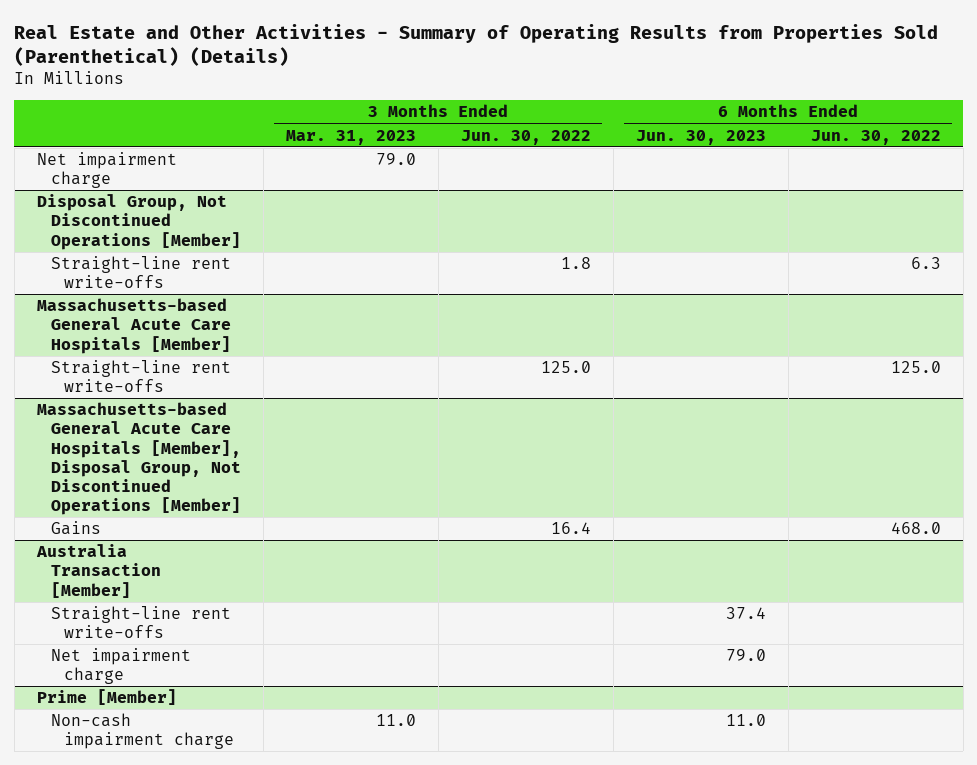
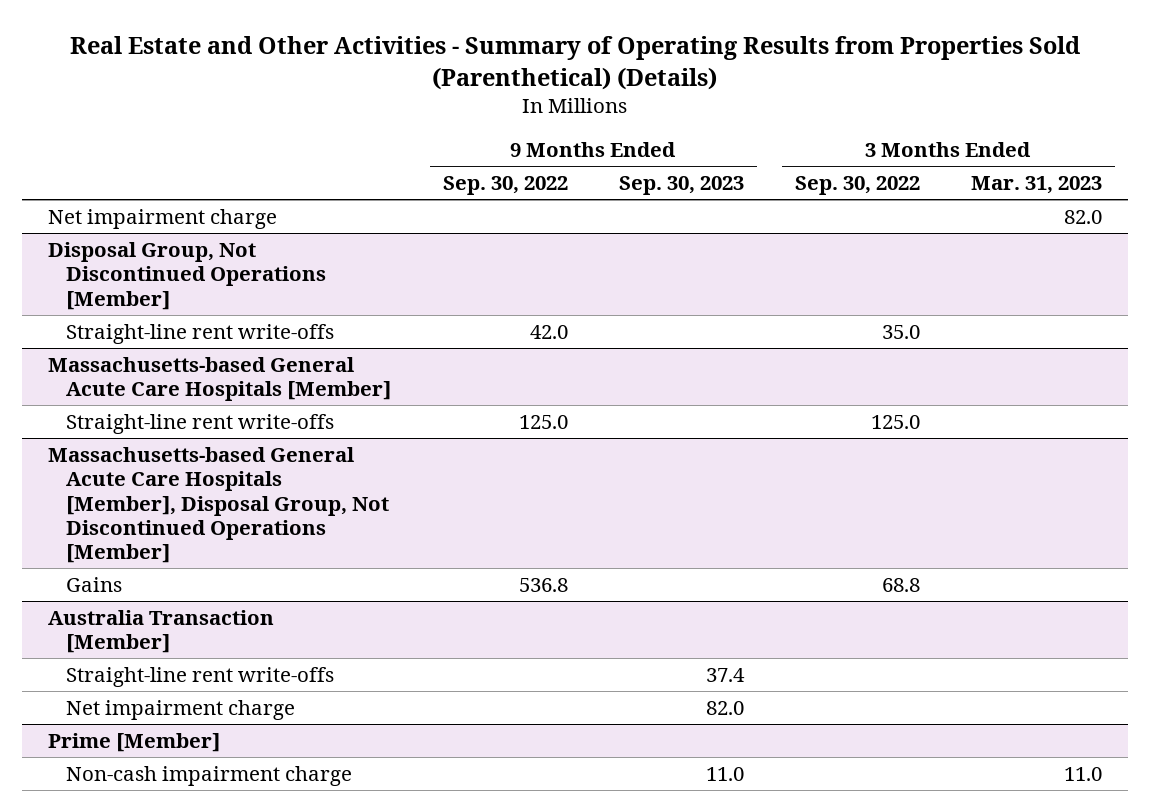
- | 3 Months Ended Mar. 31, 2023 | 3 Months Ended Jun. 30, 2022 | 6 Months Ended Jun. 30, 2023 | 6 Months Ended Jun. 30, 2022
+ | 9 Months Ended Sep. 30, 2022 | 9 Months Ended Sep. 30, 2023 | 3 Months Ended Sep. 30, 2022 | 3 Months Ended Mar. 31, 2023
- Net impairment charge | 79.0 | | |
+ Net impairment charge | | | | 82.0

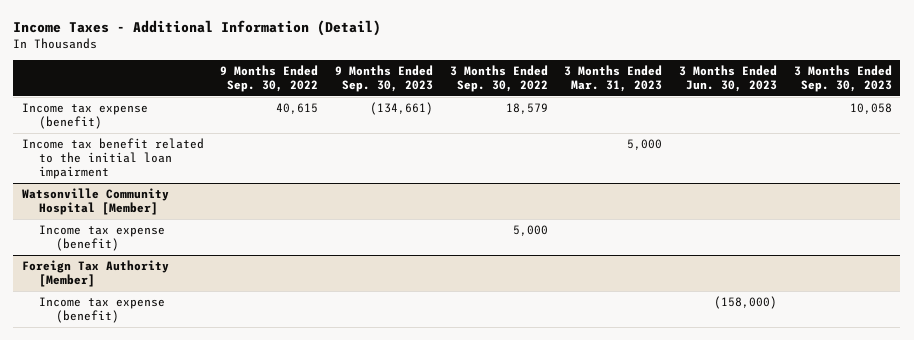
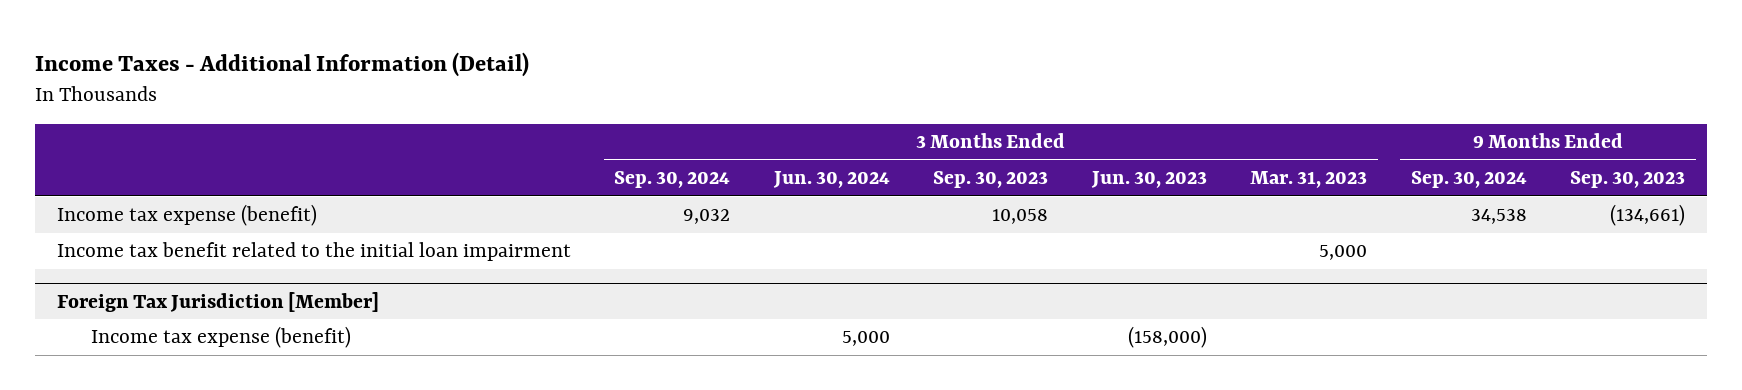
- | 9 Months Ended Sep. 30, 2022 | 9 Months Ended Sep. 30, 2023 | 3 Months Ended Sep. 30, 2022 | 3 Months Ended Mar. 31, 2023 | 3 Months Ended Jun. 30, 2023 | 3 Months Ended Sep. 30, 2023
+ | 3 Months Ended Sep. 30, 2024 | 3 Months Ended Jun. 30, 2024 | 3 Months Ended Sep. 30, 2023 | 3 Months Ended Jun. 30, 2023 | 3 Months Ended Mar. 31, 2023 | 9 Months Ended Sep. 30, 2024 | 9 Months Ended Sep. 30, 2023
- Watsonville Community Hospital [Member]
- Income tax expense (benefit) | | | 5,000 | | |
- Foreign Tax Authority [Member]
+ Foreign Tax Jurisdiction [Member]

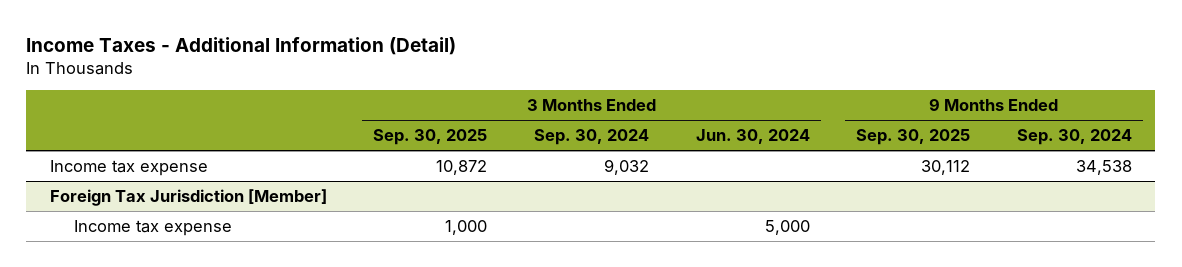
- | 3 Months Ended Sep. 30, 2024 | 3 Months Ended Jun. 30, 2024 | 3 Months Ended Sep. 30, 2023 | 3 Months Ended Jun. 30, 2023 | 3 Months Ended Mar. 31, 2023 | 9 Months Ended Sep. 30, 2024 | 9 Months Ended Sep. 30, 2023
+ | 3 Months Ended Sep. 30, 2025 | 3 Months Ended Sep. 30, 2024 | 3 Months Ended Jun. 30, 2024 | 9 Months Ended Sep. 30, 2025 | 9 Months Ended Sep. 30, 2024
- Income tax expense (benefit) | 9,032 | | 10,058 | | | 34,538 | (134,661)
- Income tax benefit related to the initial loan impairment | | | | | 5,000 | |
+ Income tax expense | 10,872 | 9,032 | | 30,112 | 34,538
@ Foreign Tax Jurisdiction [Member]
- Income tax expense (benefit) | | 5,000 | | (158,000) | | |
+ Income tax expense | 1,000 | | 5,000 | |

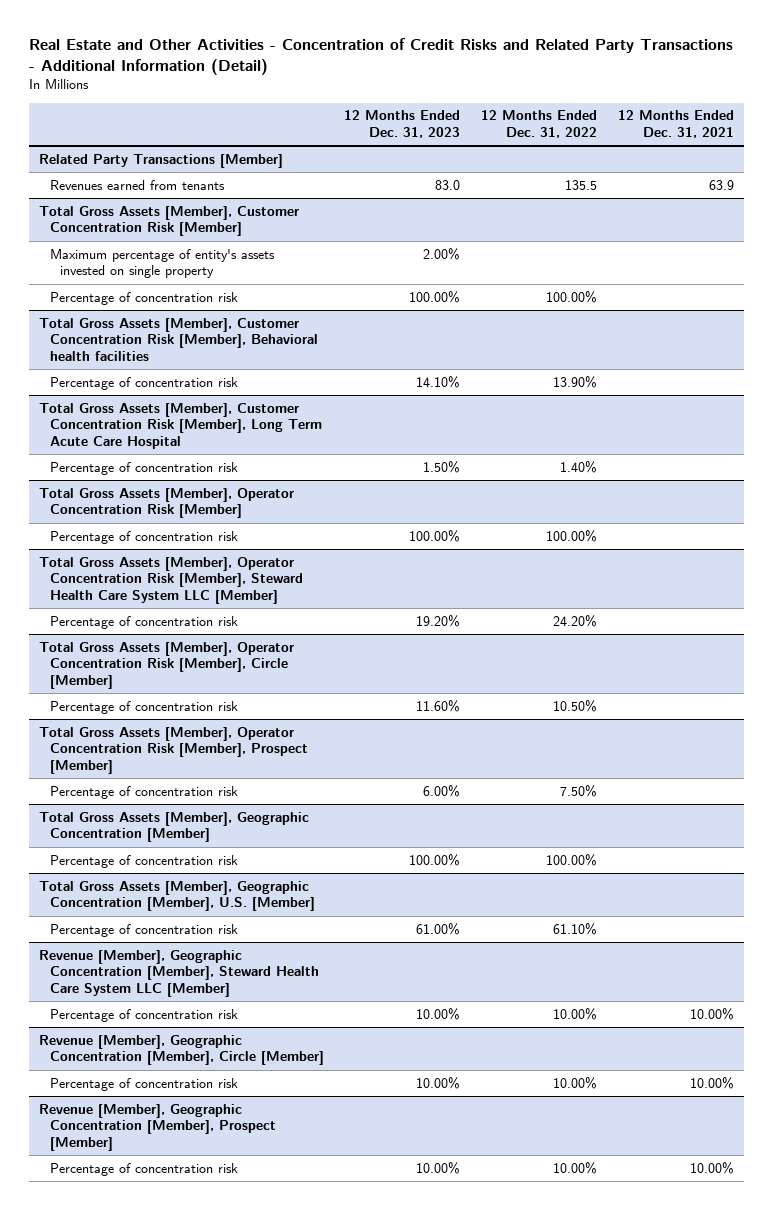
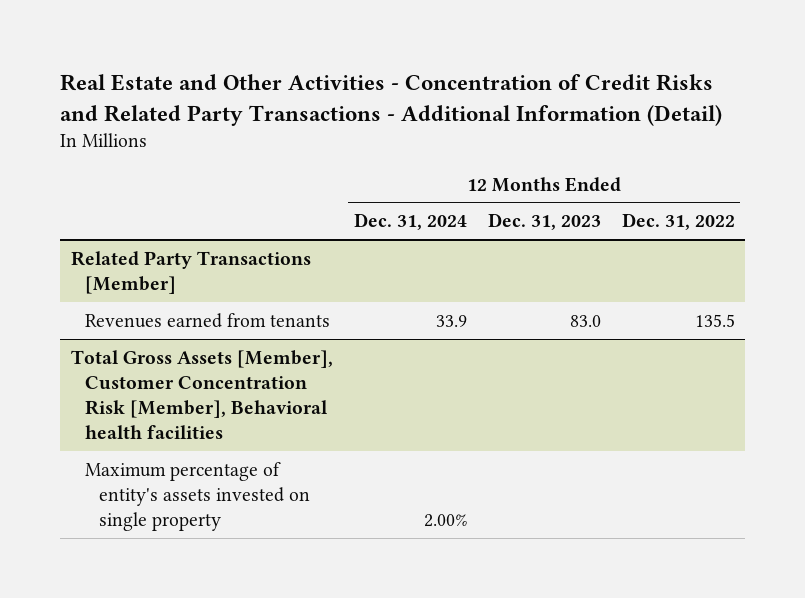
- | 12 Months Ended Dec. 31, 2023 | 12 Months Ended Dec. 31, 2022 | 12 Months Ended Dec. 31, 2021
+ | 12 Months Ended Dec. 31, 2024 | 12 Months Ended Dec. 31, 2023 | 12 Months Ended Dec. 31, 2022
- Total Gross Assets [Member], Customer Concentration Risk [Member]
- Maximum percentage of entity's assets invested on single property | 2.00% | |
- Percentage of concentration risk | 100.00% | 100.00% |
@ Total Gross Assets [Member], Customer Concentration Risk [Member], Behavioral health facilities
- Percentage of concentration risk | 14.10% | 13.90% |
- Total Gross Assets [Member], Customer Concentration Risk [Member], Long Term Acute Care Hospital
- Percentage of concentration risk | 1.50% | 1.40% |
- Total Gross Assets [Member], Operator Concentration Risk [Member]
- Percentage of concentration risk | 100.00% | 100.00% |
- Total Gross Assets [Member], Operator Concentration Risk [Member], Steward Health Care System LLC [Member]
- Percentage of concentration risk | 19.20% | 24.20% |
- Total Gross Assets [Member], Operator Concentration Risk [Member], Circle [Member]
- Percentage of concentration risk | 11.60% | 10.50% |
- Total Gross Assets [Member], Operator Concentration Risk [Member], Prospect [Member]
- Percentage of concentration risk | 6.00% | 7.50% |
- Total Gross Assets [Member], Geographic Concentration [Member]
- Percentage of concentration risk | 100.00% | 100.00% |
- Total Gross Assets [Member], Geographic Concentration [Member], U.S. [Member]
- Percentage of concentration risk | 61.00% | 61.10% |
- Revenue [Member], Geographic Concentration [Member], Steward Health Care System LLC [Member]
- Percentage of concentration risk | 10.00% | 10.00% | 10.00%
- Revenue [Member], Geographic Concentration [Member], Circle [Member]
- Percentage of concentration risk | 10.00% | 10.00% | 10.00%
- Revenue [Member], Geographic Concentration [Member], Prospect [Member]
- Percentage of concentration risk | 10.00% | 10.00% | 10.00%
@ Total Gross Assets [Member], Customer Concentration Risk [Member], Behavioral health facilities
+ Maximum percentage of entity's assets invested on single property | 2.00% | |

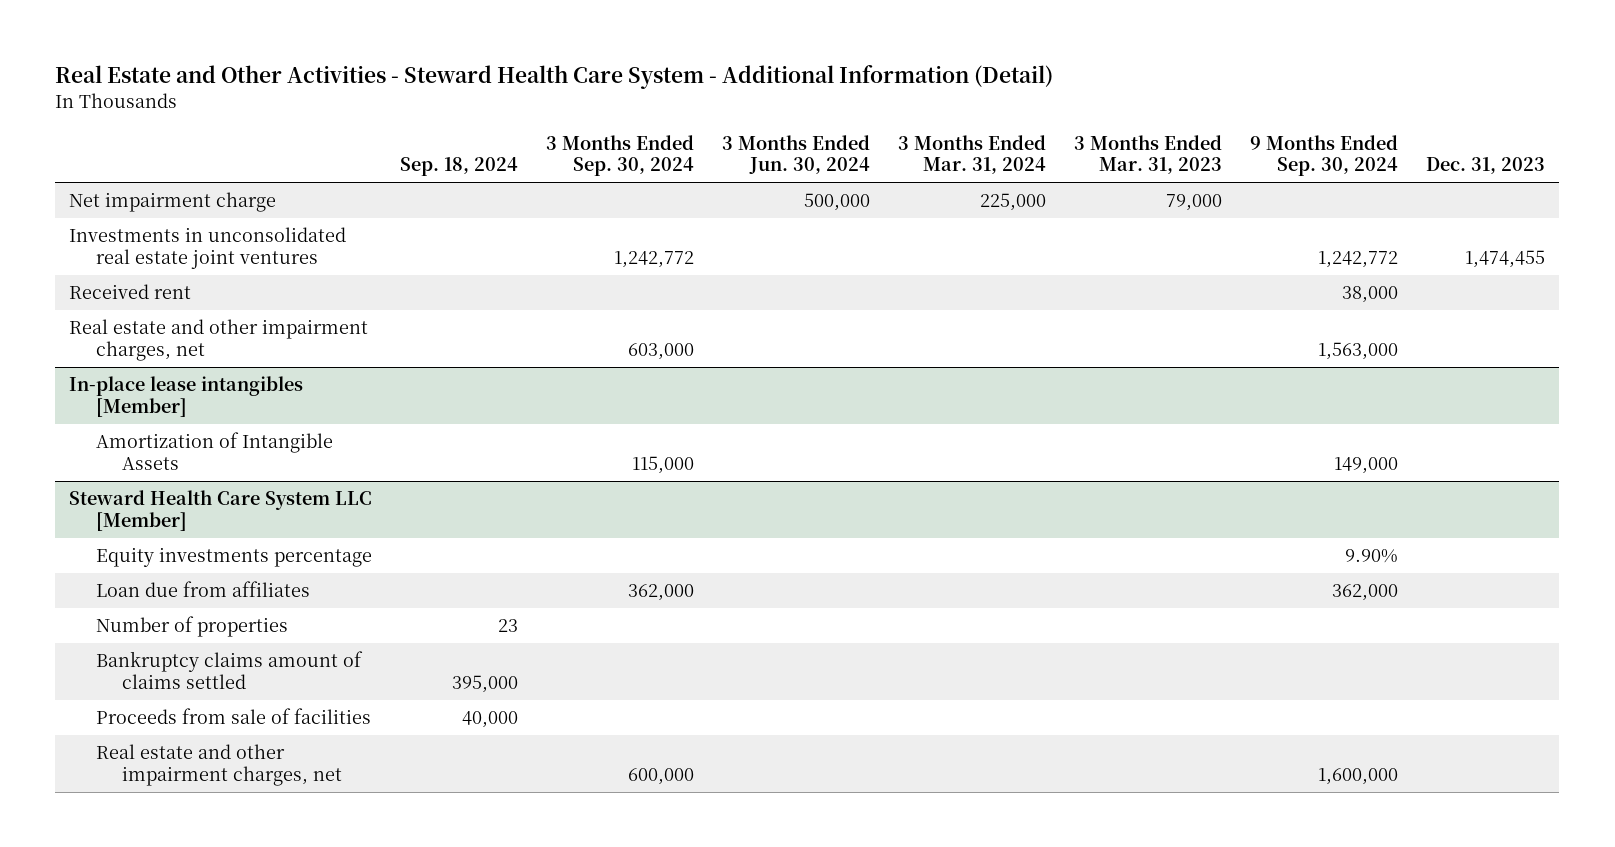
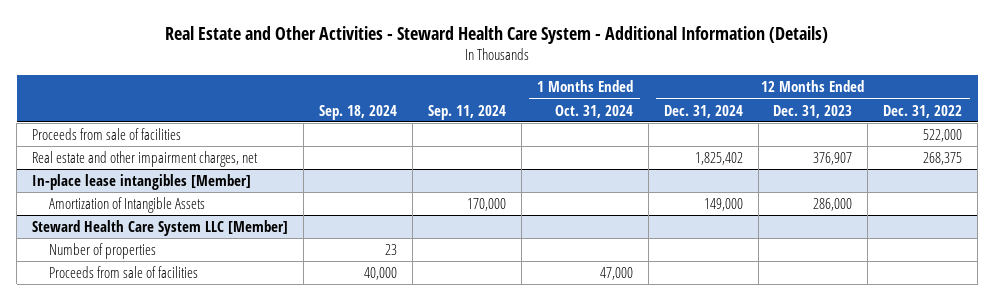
- Real Estate and Other Activities - Steward Health Care System - Additional Information (Detail)
+ Real Estate and Other Activities - Steward Health Care System - Additional Information (Details)
- | Sep. 18, 2024 | 3 Months Ended Sep. 30, 2024 | 3 Months Ended Jun. 30, 2024 | 3 Months Ended Mar. 31, 2024 | 3 Months Ended Mar. 31, 2023 | 9 Months Ended Sep. 30, 2024 | Dec. 31, 2023
+ | Sep. 18, 2024 | Sep. 11, 2024 | 1 Months Ended Oct. 31, 2024 | 12 Months Ended Dec. 31, 2024 | 12 Months Ended Dec. 31, 2023 | 12 Months Ended Dec. 31, 2022
- Net impairment charge | | | 500,000 | 225,000 | 79,000 | |
- Investments in unconsolidated real estate joint ventures | | 1,242,772 | | | | 1,242,772 | 1,474,455
- Received rent | | | | | | 38,000 |
+ Proceeds from sale of facilities | | | | | | 522,000
@ Steward Health Care System LLC [Member]
- Equity investments percentage | | | | | | 9.90% |
- Loan due from affiliates | | 362,000 | | | | 362,000 |
- Bankruptcy claims amount of claims settled | 395,000 | | | | | |
- Real estate and other impairment charges, net | | 600,000 | | | | 1,600,000 |

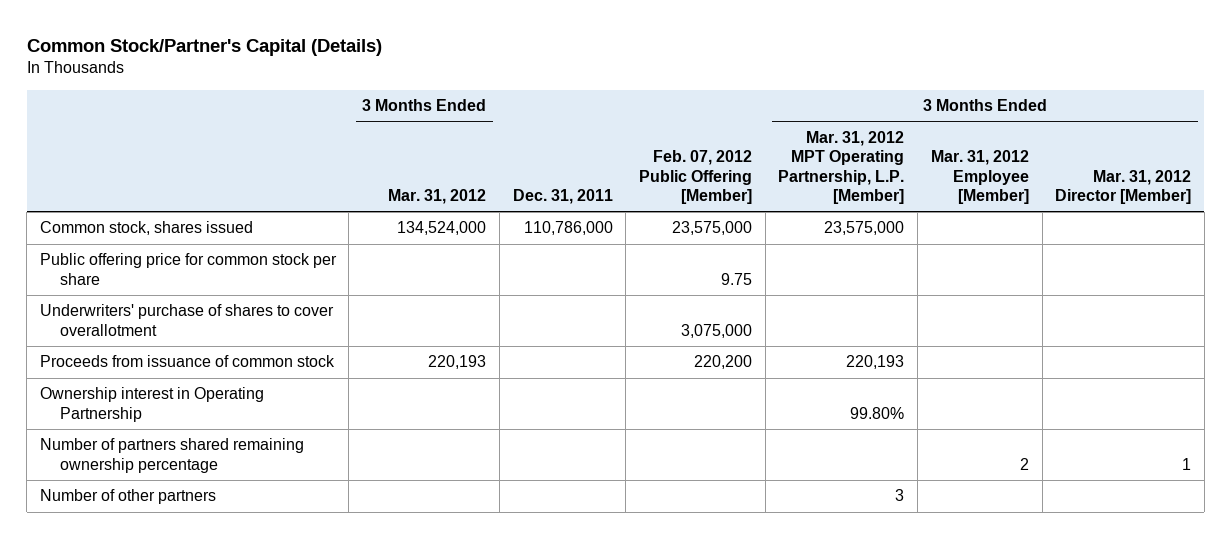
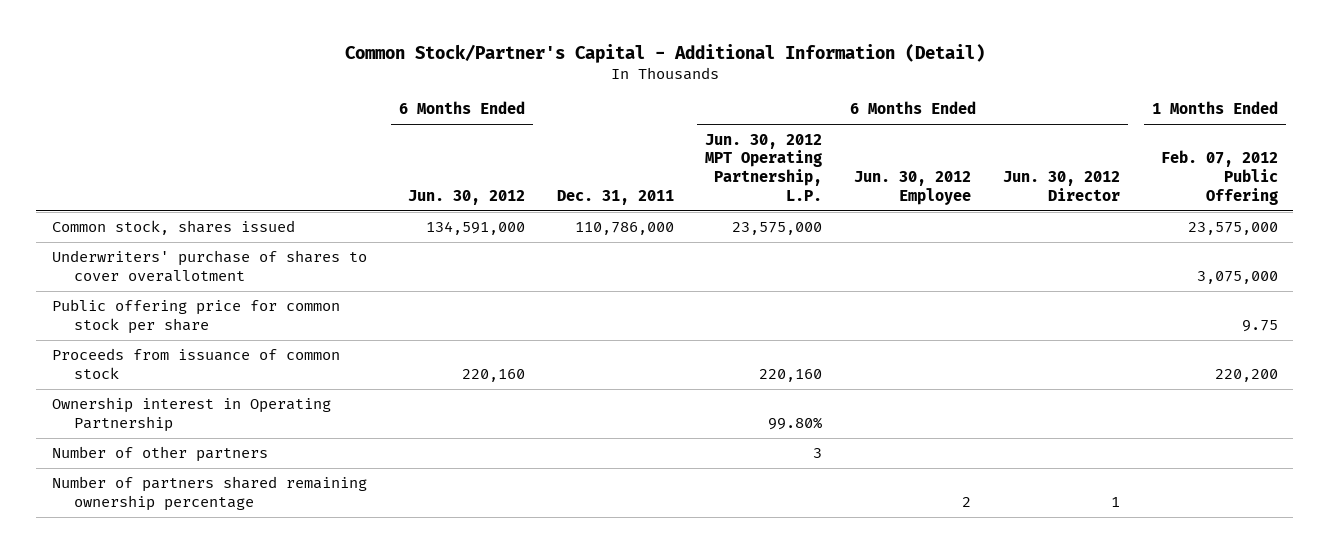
- Common Stock/Partner's Capital (Details)
+ Common Stock/Partner's Capital - Additional Information (Detail)
- | 3 Months Ended Mar. 31, 2012 | Dec. 31, 2011 | Feb. 07, 2012 Public Offering [Member] | 3 Months Ended Mar. 31, 2012 MPT Operating Partnership, L.P. [Member] | 3 Months Ended Mar. 31, 2012 Employee [Member] | 3 Months Ended Mar. 31, 2012 Director [Member]
+ | 6 Months Ended Jun. 30, 2012 | Dec. 31, 2011 | 6 Months Ended Jun. 30, 2012 MPT Operating Partnership, L.P. | 6 Months Ended Jun. 30, 2012 Employee | 6 Months Ended Jun. 30, 2012 Director | 1 Months Ended Feb. 07, 2012 Public Offering
moved down: Public offering price for common stock per share | | | | | | 9.75
moved down: Number of partners shared remaining ownership percentage | | | | 2 | 1 |

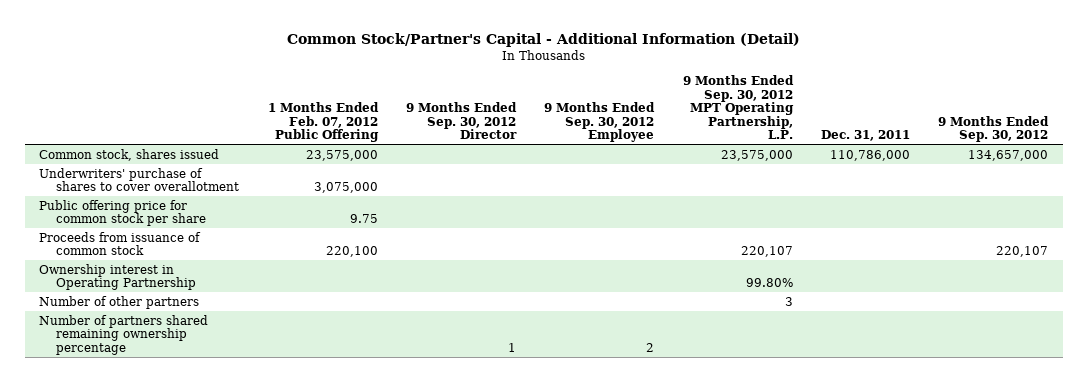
- | 6 Months Ended Jun. 30, 2012 | Dec. 31, 2011 | 6 Months Ended Jun. 30, 2012 MPT Operating Partnership, L.P. | 6 Months Ended Jun. 30, 2012 Employee | 6 Months Ended Jun. 30, 2012 Director | 1 Months Ended Feb. 07, 2012 Public Offering
+ | 1 Months Ended Feb. 07, 2012 Public Offering | 9 Months Ended Sep. 30, 2012 Director | 9 Months Ended Sep. 30, 2012 Employee | 9 Months Ended Sep. 30, 2012 MPT Operating Partnership, L.P. | Dec. 31, 2011 | 9 Months Ended Sep. 30, 2012
- Proceeds from issuance of common stock | 220,160 | | 220,160 | | | 220,200
+ Proceeds from issuance of common stock | 220,100 | | | 220,107 | | 220,107

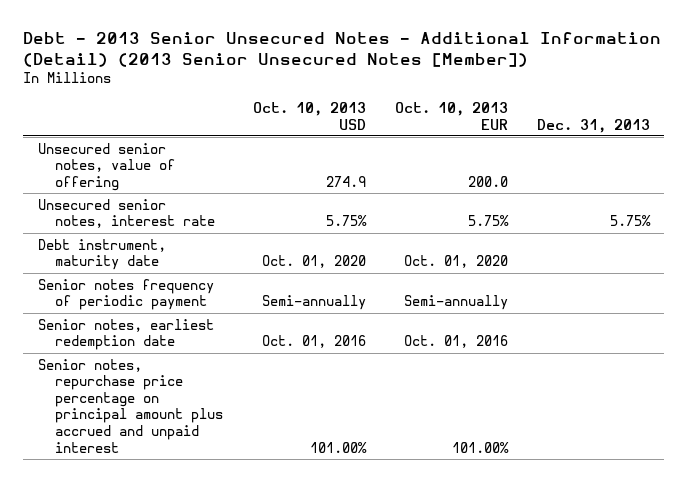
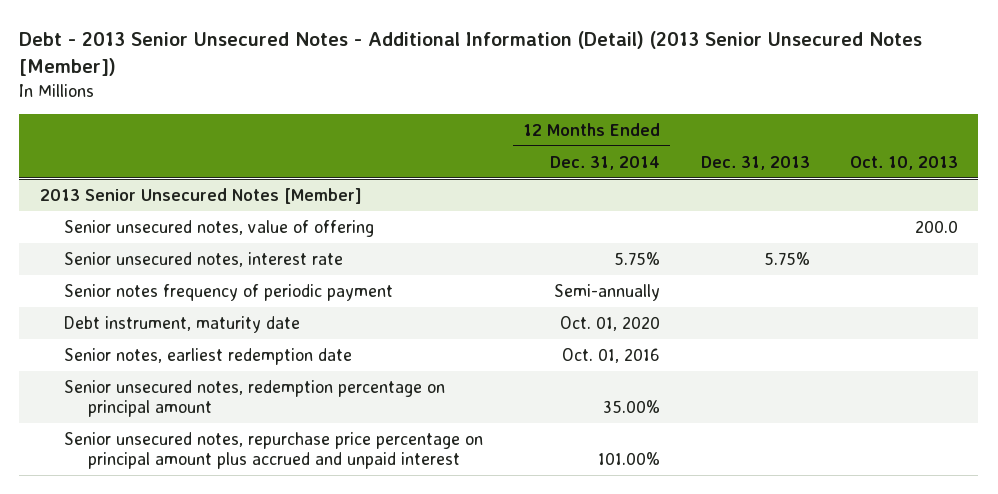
- | Oct. 10, 2013 USD | Oct. 10, 2013 EUR | Dec. 31, 2013
+ | 12 Months Ended Dec. 31, 2014 | Dec. 31, 2013 | Oct. 10, 2013
- Unsecured senior notes, value of offering | 274.9 | 200.0 |
- Unsecured senior notes, interest rate | 5.75% | 5.75% | 5.75%
- Debt instrument, maturity date | Oct. 01, 2020 | Oct. 01, 2020 |
- Senior notes frequency of periodic payment | Semi-annually | Semi-annually |
- Senior notes, earliest redemption date | Oct. 01, 2016 | Oct. 01, 2016 |
- Senior notes, repurchase price percentage on principal amount plus accrued and unpaid interest | 101.00% | 101.00% |
+ 2013 Senior Unsecured Notes [Member]
+ Senior unsecured notes, value of offering | | | 200.0
+ Senior unsecured notes, interest rate | 5.75% | 5.75% |
+ Senior notes frequency of periodic payment | Semi-annually | |
+ Debt instrument, maturity date | Oct. 01, 2020 | |
+ Senior notes, earliest redemption date | Oct. 01, 2016 | |
+ Senior unsecured notes, redemption percentage on principal amount | 35.00% | |
+ Senior unsecured notes, repurchase price percentage on principal amount plus accrued and unpaid interest | 101.00% | |

